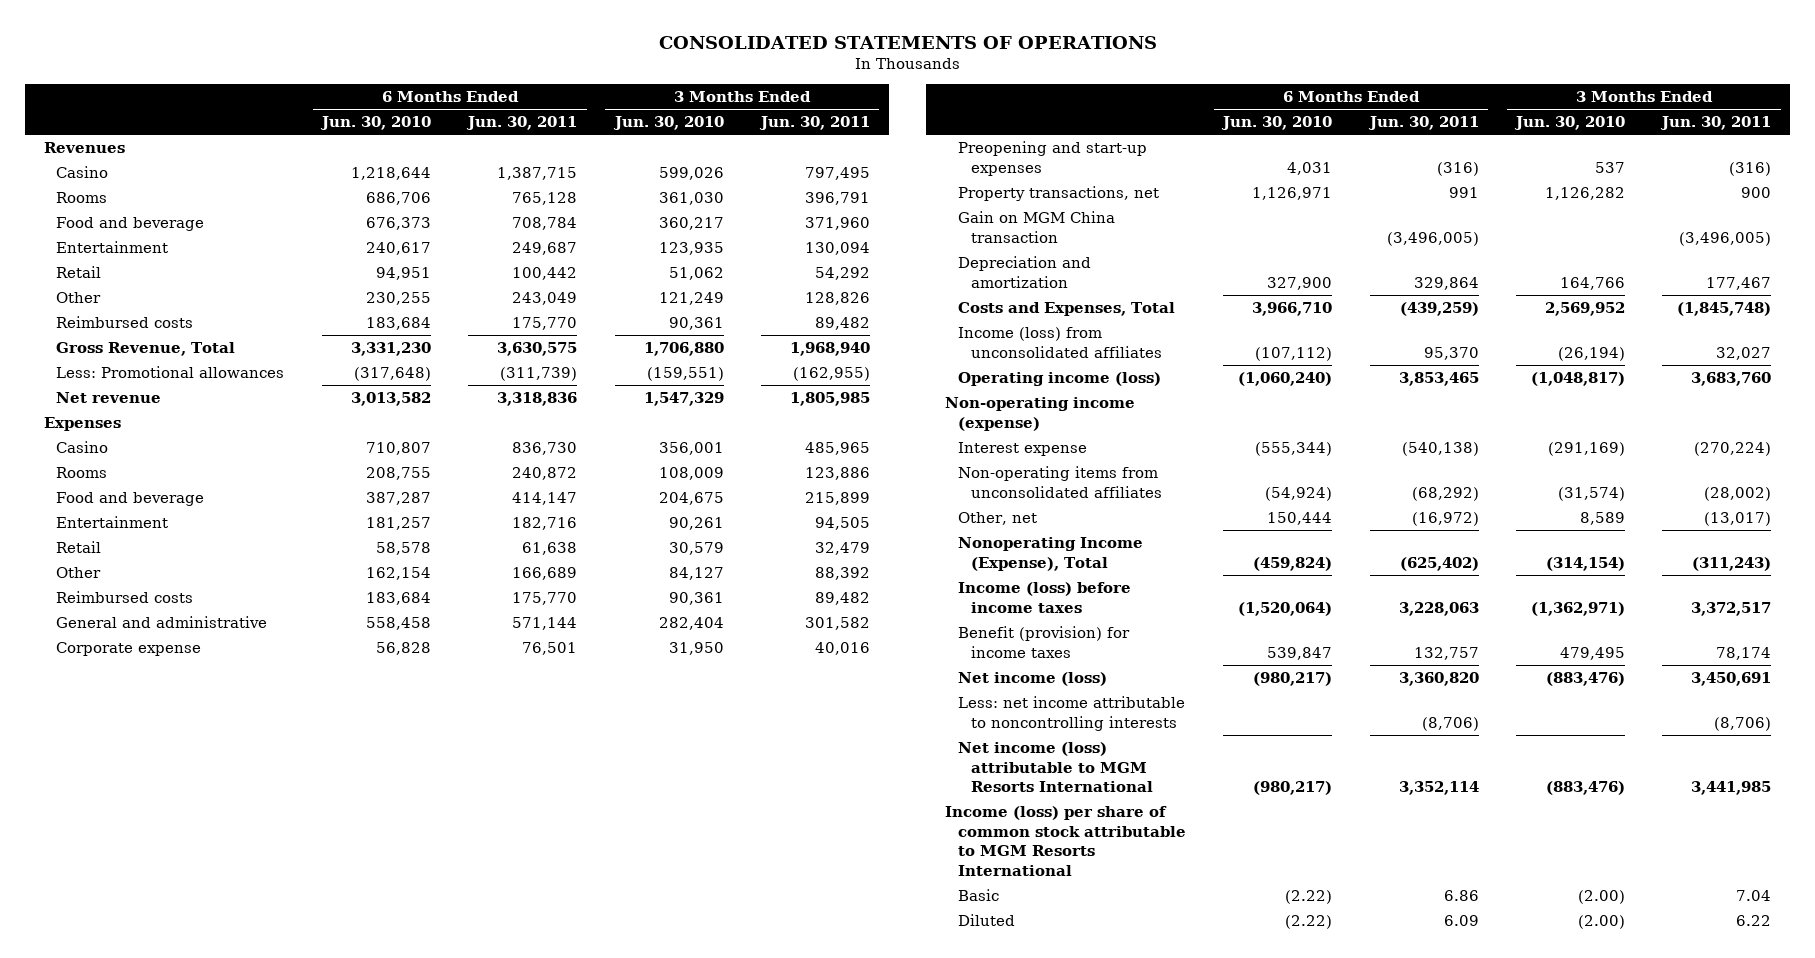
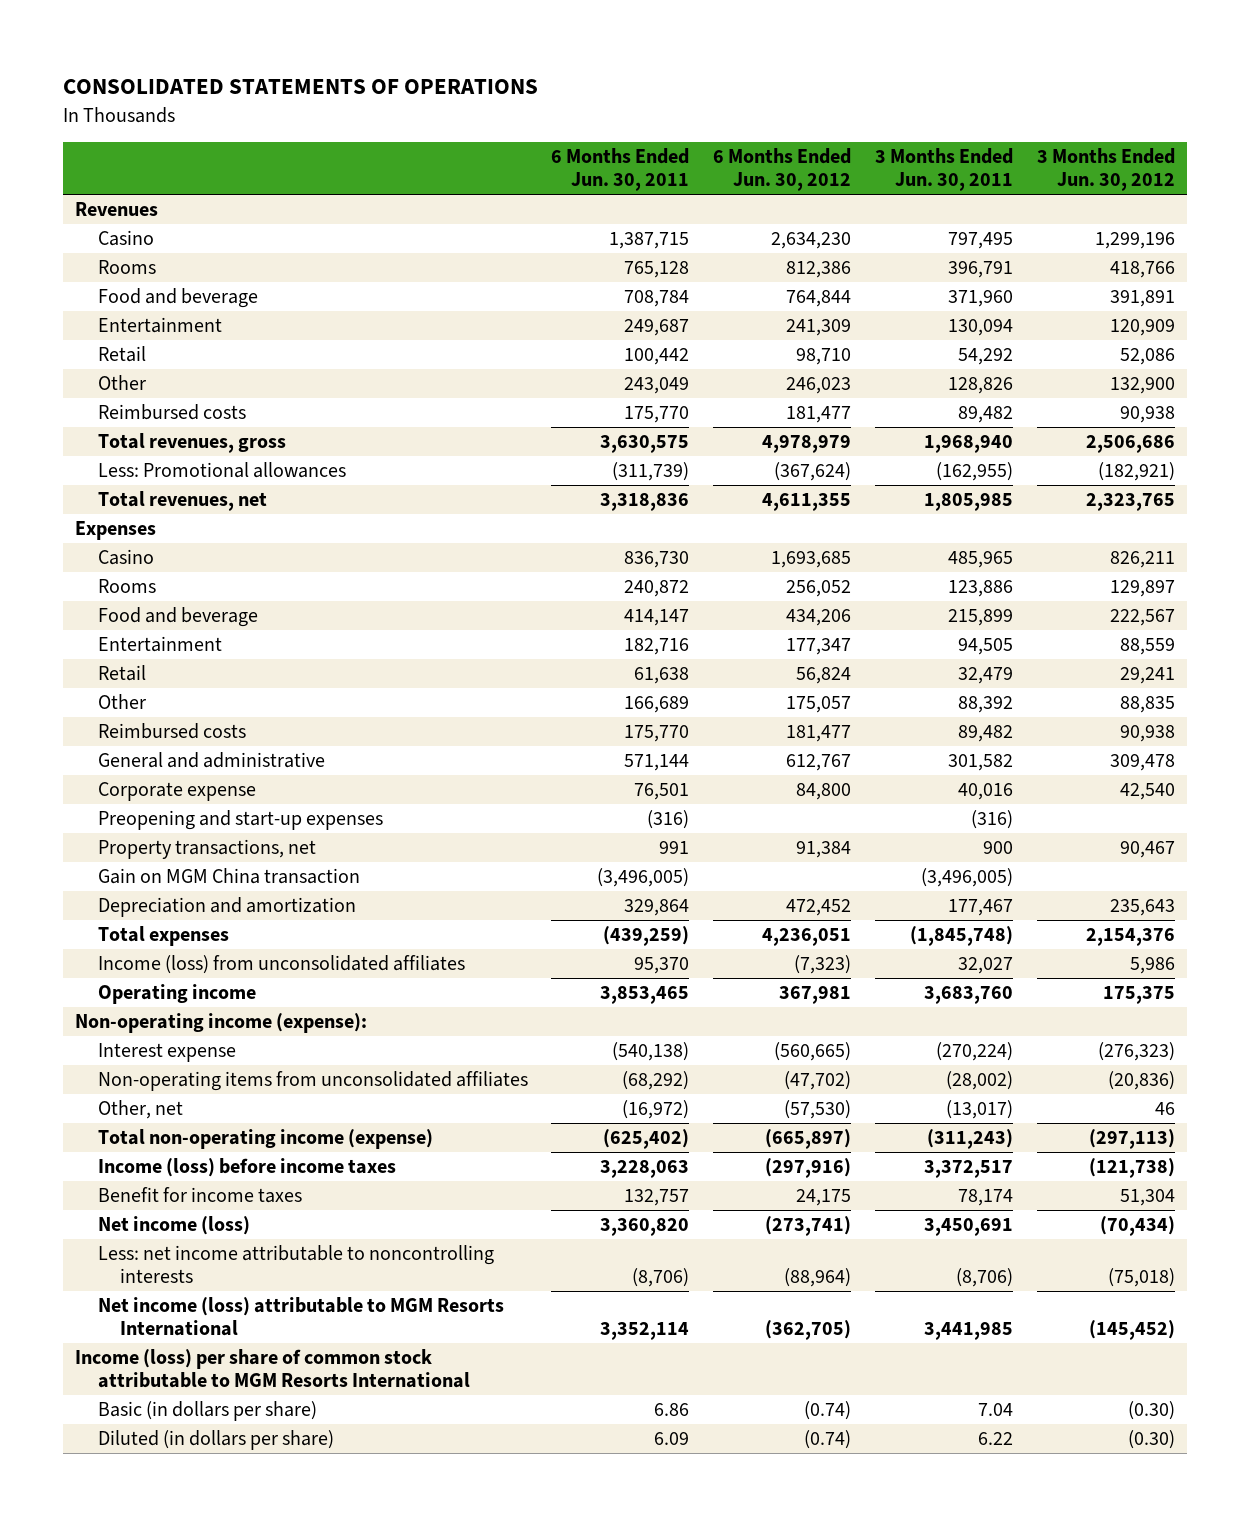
- | 6 Months Ended Jun. 30, 2010 | 6 Months Ended Jun. 30, 2011 | 3 Months Ended Jun. 30, 2010 | 3 Months Ended Jun. 30, 2011
+ | 6 Months Ended Jun. 30, 2011 | 6 Months Ended Jun. 30, 2012 | 3 Months Ended Jun. 30, 2011 | 3 Months Ended Jun. 30, 2012
- Gross Revenue, Total | 3,331,230 | 3,630,575 | 1,706,880 | 1,968,940
+ Total revenues, gross | 3,630,575 | 4,978,979 | 1,968,940 | 2,506,686
- Net revenue | 3,013,582 | 3,318,836 | 1,547,329 | 1,805,985
+ Total revenues, net | 3,318,836 | 4,611,355 | 1,805,985 | 2,323,765
- Costs and Expenses, Total | 3,966,710 | (439,259) | 2,569,952 | (1,845,748)
+ Total expenses | (439,259) | 4,236,051 | (1,845,748) | 2,154,376
- Operating income (loss) | (1,060,240) | 3,853,465 | (1,048,817) | 3,683,760
- Non-operating income (expense)
+ Operating income | 3,853,465 | 367,981 | 3,683,760 | 175,375
+ Non-operating income (expense):
- Nonoperating Income (Expense), Total | (459,824) | (625,402) | (314,154) | (311,243)
+ Total non-operating income (expense) | (625,402) | (665,897) | (311,243) | (297,113)
- Benefit (provision) for income taxes | 539,847 | 132,757 | 479,495 | 78,174
+ Benefit for income taxes | 132,757 | 24,175 | 78,174 | 51,304
- Basic | (2.22) | 6.86 | (2.00) | 7.04
- Diluted | (2.22) | 6.09 | (2.00) | 6.22
+ Basic (in dollars per share) | 6.86 | (0.74) | 7.04 | (0.30)
+ Diluted (in dollars per share) | 6.09 | (0.74) | 6.22 | (0.30)

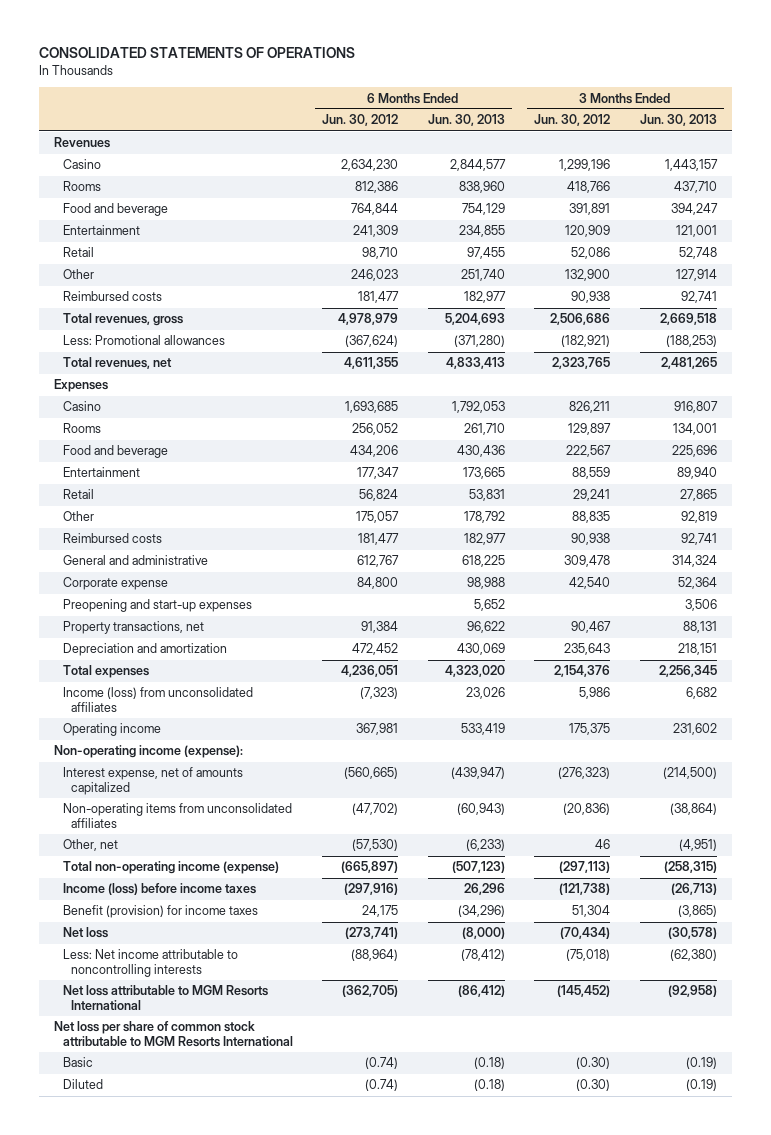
- | 6 Months Ended Jun. 30, 2011 | 6 Months Ended Jun. 30, 2012 | 3 Months Ended Jun. 30, 2011 | 3 Months Ended Jun. 30, 2012
+ | 6 Months Ended Jun. 30, 2012 | 6 Months Ended Jun. 30, 2013 | 3 Months Ended Jun. 30, 2012 | 3 Months Ended Jun. 30, 2013
- Gain on MGM China transaction | (3,496,005) | | (3,496,005) |
- Interest expense | (540,138) | (560,665) | (270,224) | (276,323)
+ Interest expense, net of amounts capitalized | (560,665) | (439,947) | (276,323) | (214,500)
- Benefit for income taxes | 132,757 | 24,175 | 78,174 | 51,304
- Net income (loss) | 3,360,820 | (273,741) | 3,450,691 | (70,434)
- Less: net income attributable to noncontrolling interests | (8,706) | (88,964) | (8,706) | (75,018)
- Net income (loss) attributable to MGM Resorts International | 3,352,114 | (362,705) | 3,441,985 | (145,452)
- Income (loss) per share of common stock attributable to MGM Resorts International
- Basic (in dollars per share) | 6.86 | (0.74) | 7.04 | (0.30)
- Diluted (in dollars per share) | 6.09 | (0.74) | 6.22 | (0.30)
+ Benefit (provision) for income taxes | 24,175 | (34,296) | 51,304 | (3,865)
+ Net loss | (273,741) | (8,000) | (70,434) | (30,578)
+ Less: Net income attributable to noncontrolling interests | (88,964) | (78,412) | (75,018) | (62,380)
+ Net loss attributable to MGM Resorts International | (362,705) | (86,412) | (145,452) | (92,958)
+ Net loss per share of common stock attributable to MGM Resorts International
+ Basic | (0.74) | (0.18) | (0.30) | (0.19)
+ Diluted | (0.74) | (0.18) | (0.30) | (0.19)

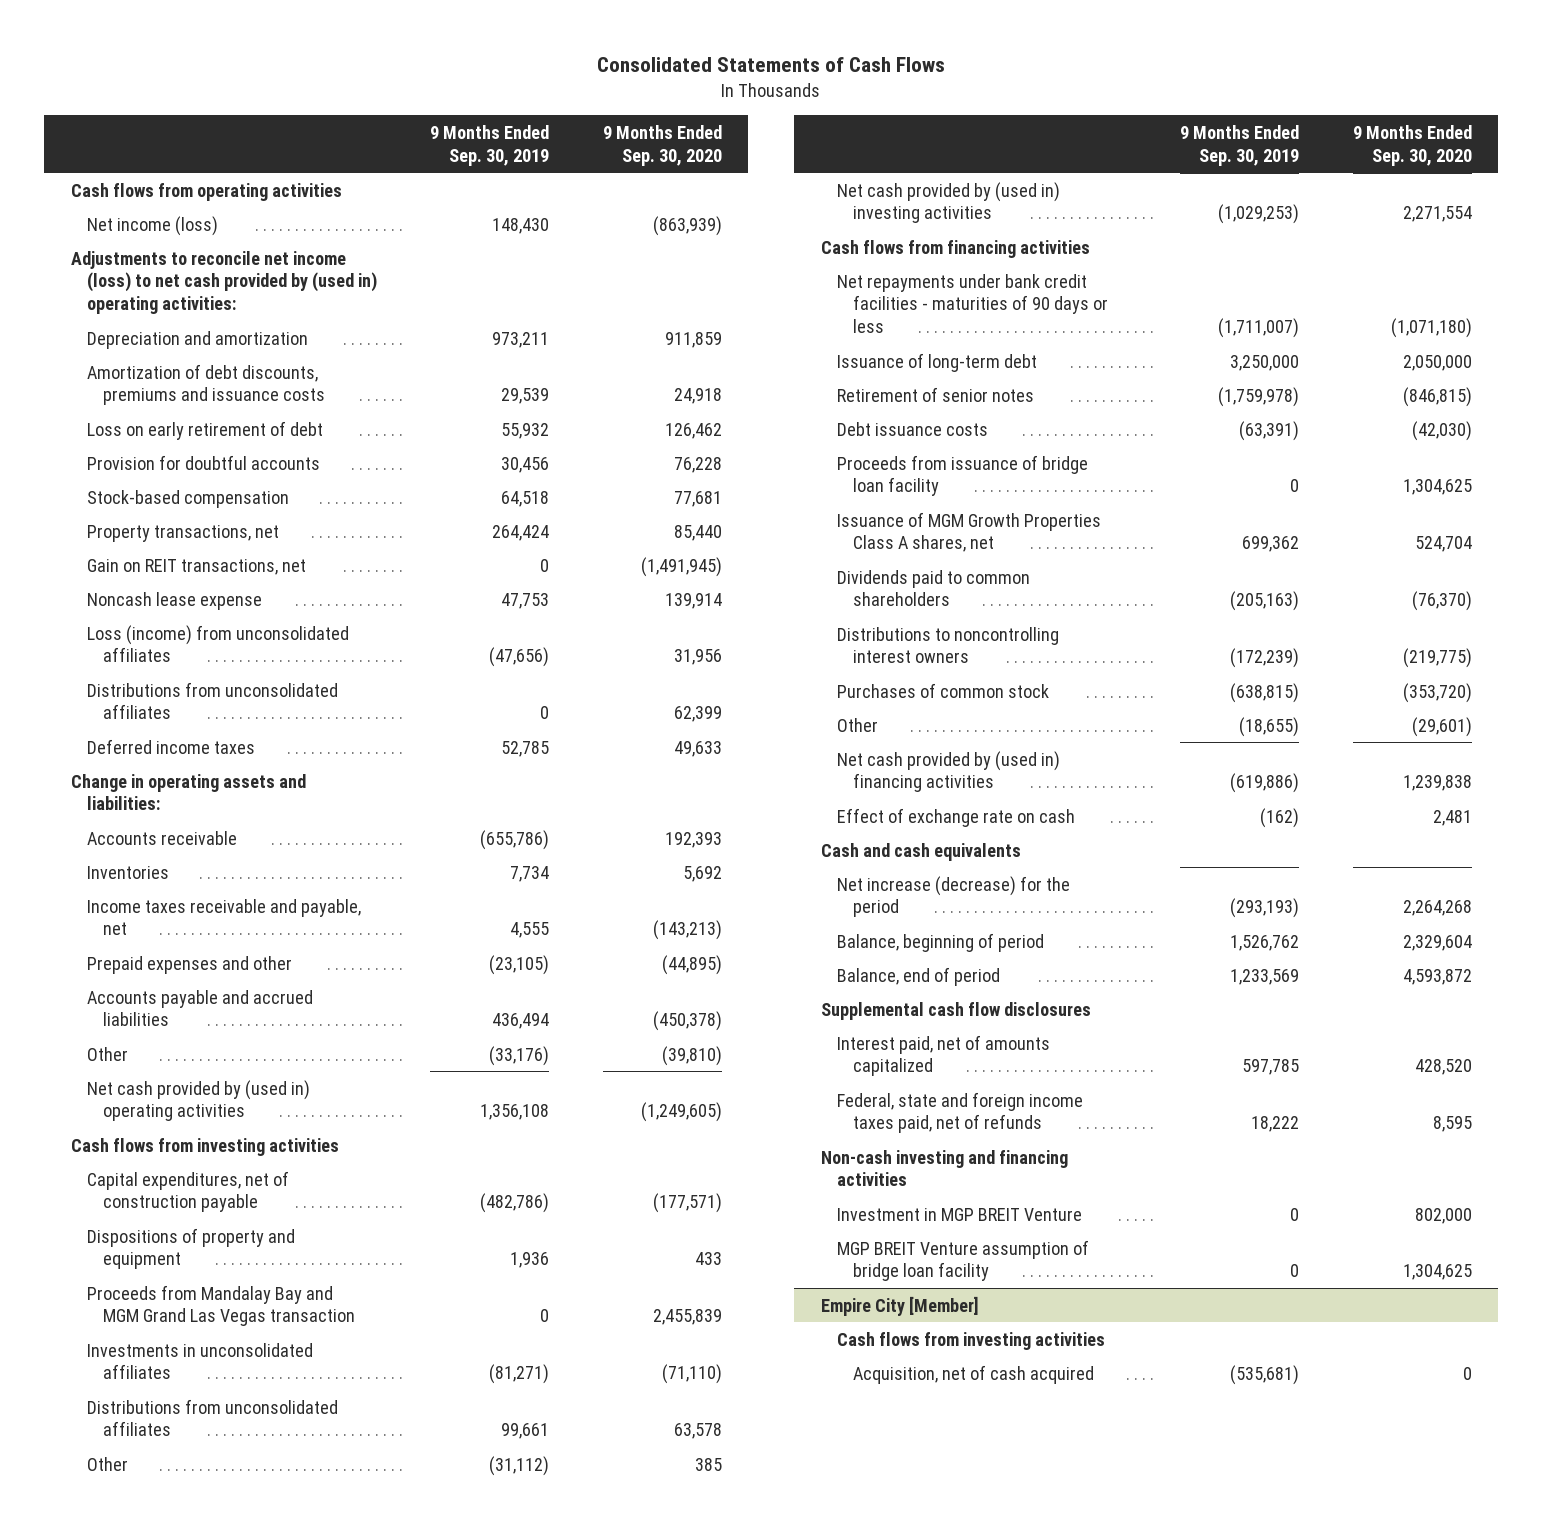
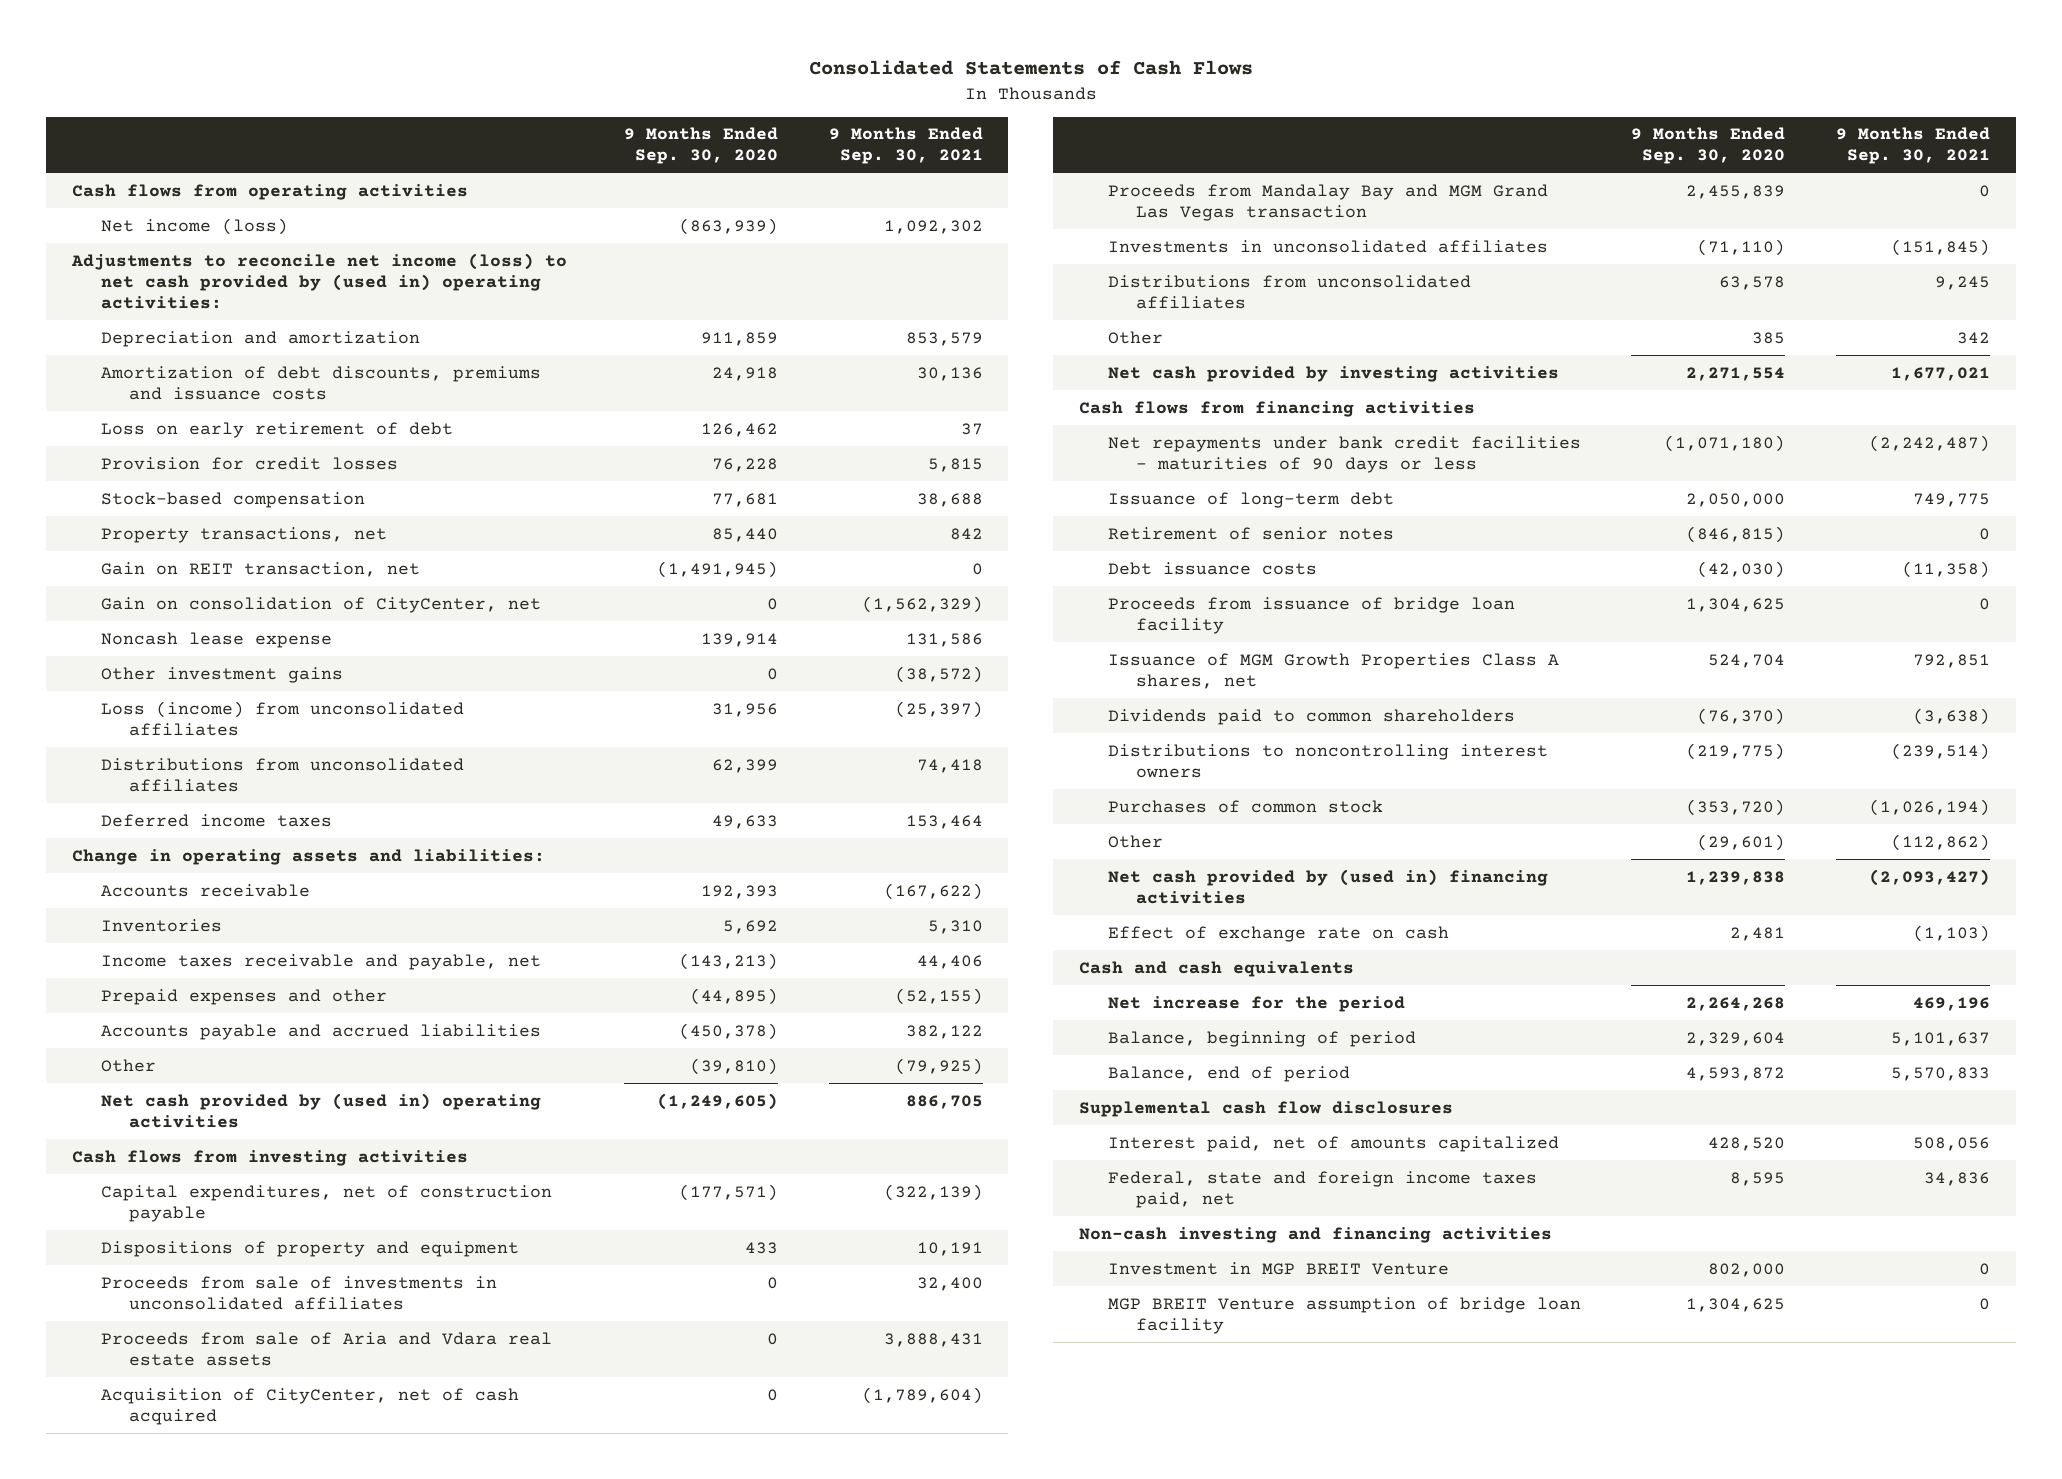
- | 9 Months Ended Sep. 30, 2019 | 9 Months Ended Sep. 30, 2020
+ | 9 Months Ended Sep. 30, 2020 | 9 Months Ended Sep. 30, 2021
- Provision for doubtful accounts | 30,456 | 76,228
+ Provision for credit losses | 76,228 | 5,815
- Gain on REIT transactions, net | 0 | (1,491,945)
+ Gain on REIT transaction, net | (1,491,945) | 0
+ Gain on consolidation of CityCenter, net | 0 | (1,562,329)
+ Other investment gains | 0 | (38,572)
+ Proceeds from sale of investments in unconsolidated affiliates | 0 | 32,400
+ Proceeds from sale of Aria and Vdara real estate assets | 0 | 3,888,431
+ Acquisition of CityCenter, net of cash acquired | 0 | (1,789,604)
- Net cash provided by (used in) investing activities | (1,029,253) | 2,271,554
+ Net cash provided by investing activities | 2,271,554 | 1,677,021
- Net increase (decrease) for the period | (293,193) | 2,264,268
+ Net increase for the period | 2,264,268 | 469,196
- Federal, state and foreign income taxes paid, net of refunds | 18,222 | 8,595
+ Federal, state and foreign income taxes paid, net | 8,595 | 34,836
- Empire City [Member]
- Cash flows from investing activities
- Acquisition, net of cash acquired | (535,681) | 0

